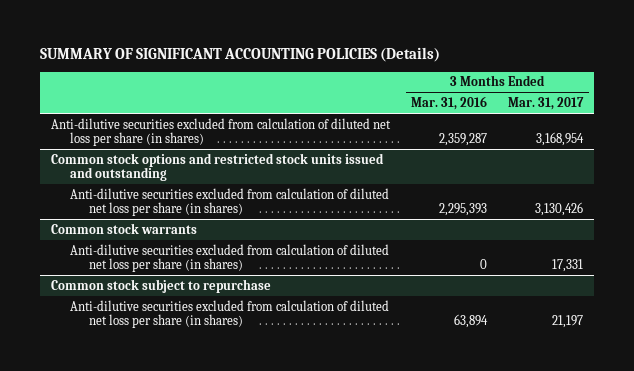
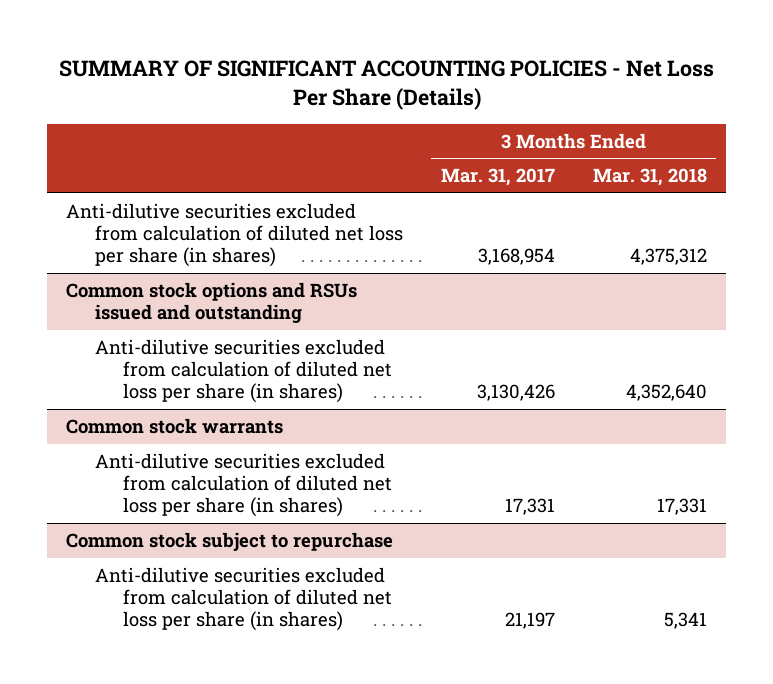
- SUMMARY OF SIGNIFICANT ACCOUNTING POLICIES (Details)
+ SUMMARY OF SIGNIFICANT ACCOUNTING POLICIES - Net Loss Per Share (Details)
- | 3 Months Ended Mar. 31, 2016 | 3 Months Ended Mar. 31, 2017
+ | 3 Months Ended Mar. 31, 2017 | 3 Months Ended Mar. 31, 2018
- Common stock options and restricted stock units issued and outstanding
+ Common stock options and RSUs issued and outstanding

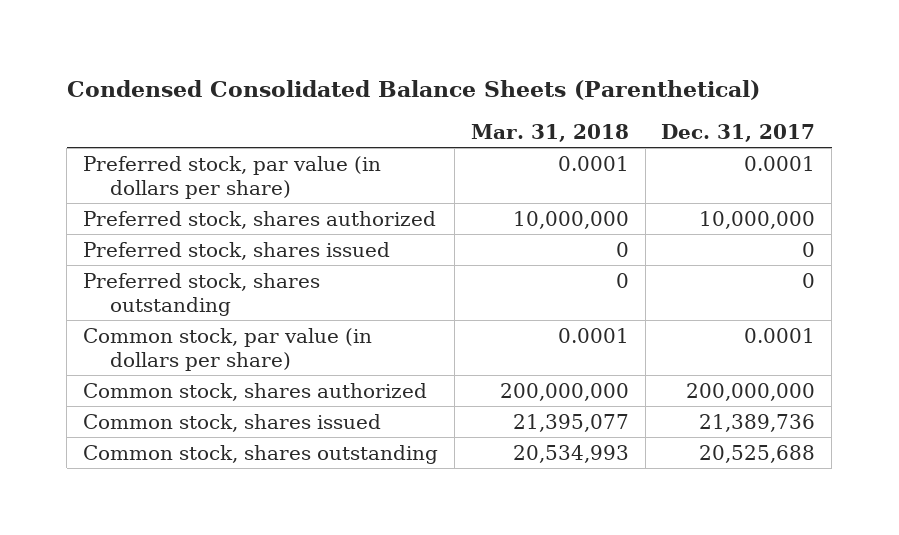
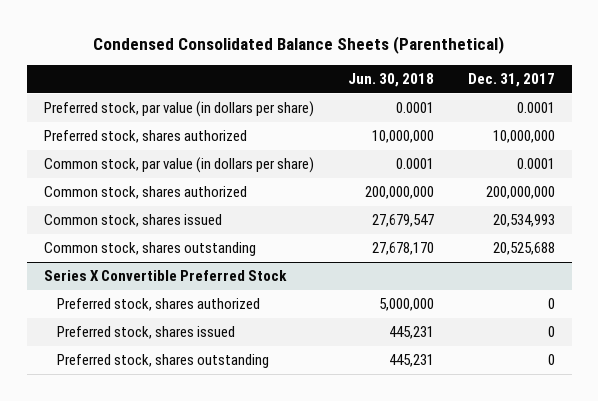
- | Mar. 31, 2018 | Dec. 31, 2017
+ | Jun. 30, 2018 | Dec. 31, 2017
- Preferred stock, shares issued | 0 | 0
- Preferred stock, shares outstanding | 0 | 0
- Common stock, shares issued | 21,395,077 | 21,389,736
+ Common stock, shares issued | 27,679,547 | 20,534,993
+ Series X Convertible Preferred Stock
+ Preferred stock, shares authorized | 5,000,000 | 0
+ Preferred stock, shares issued | 445,231 | 0
+ Preferred stock, shares outstanding | 445,231 | 0

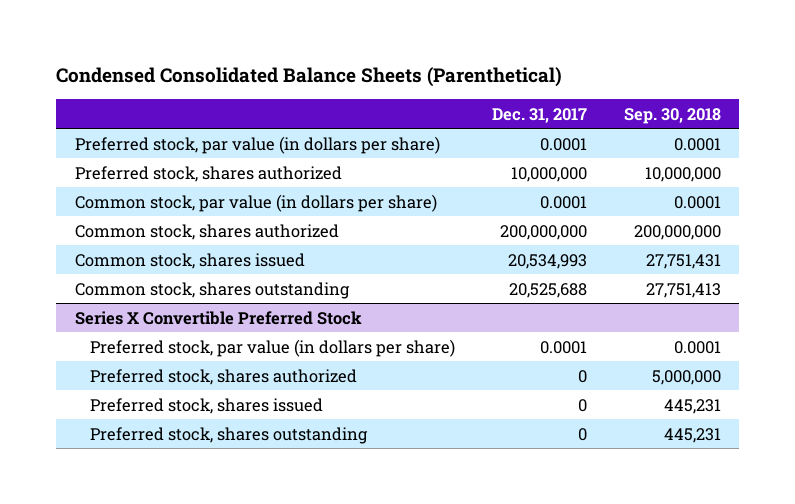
- | Jun. 30, 2018 | Dec. 31, 2017
+ | Dec. 31, 2017 | Sep. 30, 2018
@ Series X Convertible Preferred Stock
+ Preferred stock, par value (in dollars per share) | 0.0001 | 0.0001

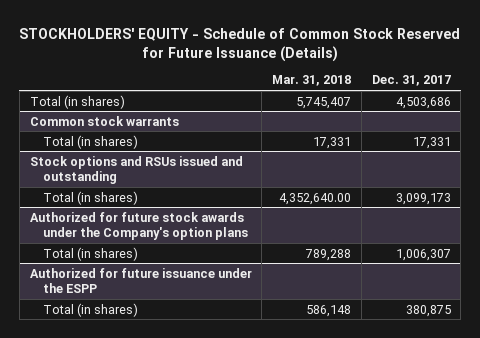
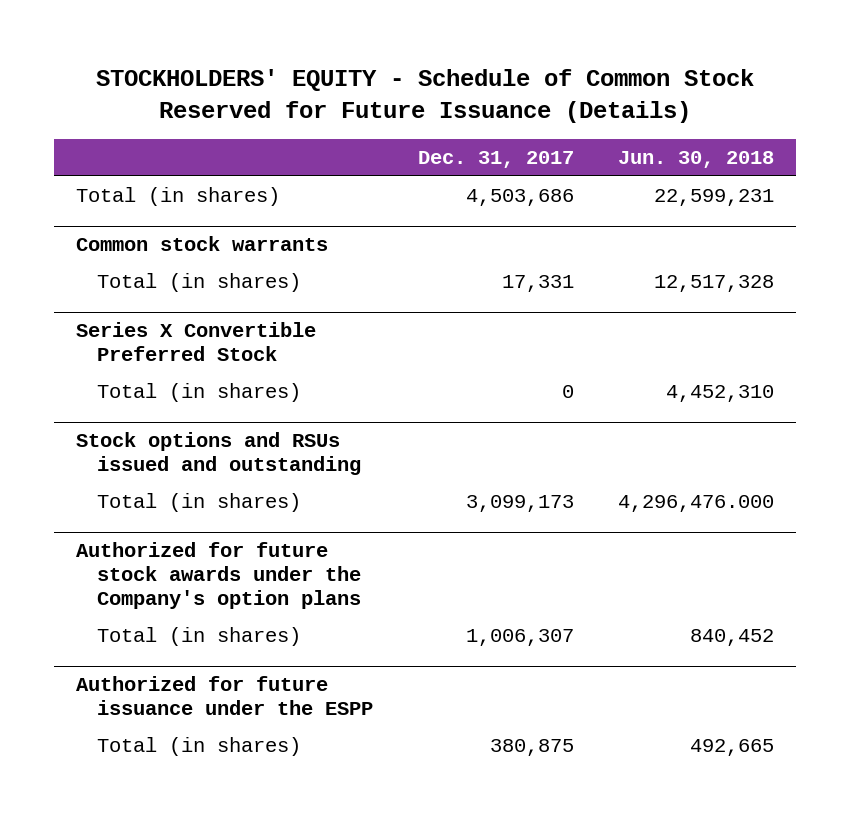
- | Mar. 31, 2018 | Dec. 31, 2017
+ | Dec. 31, 2017 | Jun. 30, 2018
+ Series X Convertible Preferred Stock
+ Total (in shares) | 0 | 4,452,310

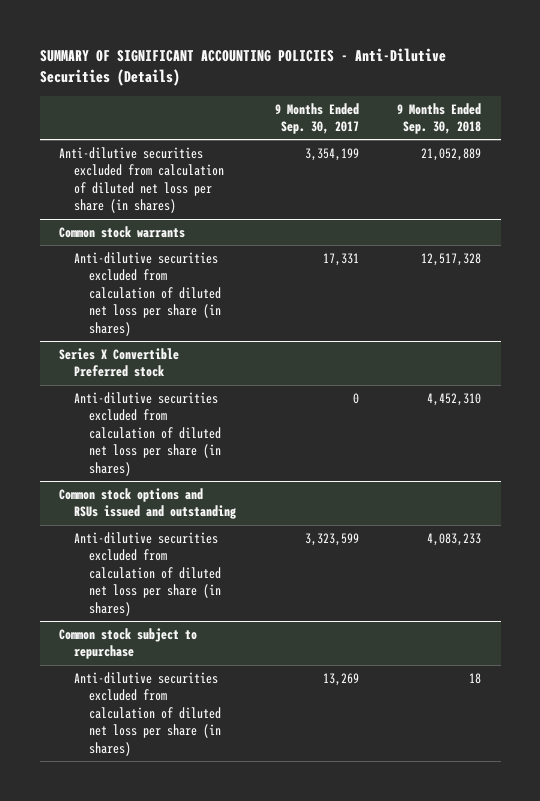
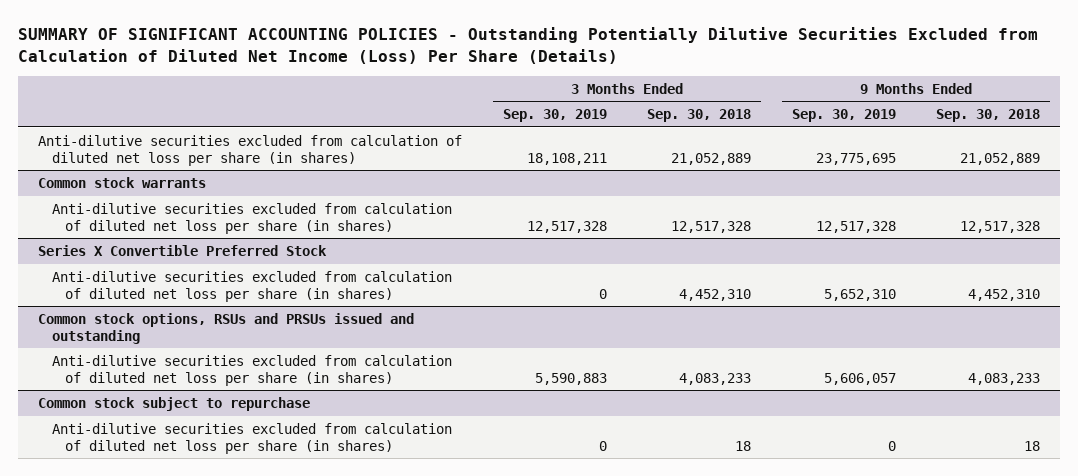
- SUMMARY OF SIGNIFICANT ACCOUNTING POLICIES - Anti-Dilutive Securities (Details)
+ SUMMARY OF SIGNIFICANT ACCOUNTING POLICIES - Outstanding Potentially Dilutive Securities Excluded from Calculation of Diluted Net Income (Loss) Per Share (Details)
- | 9 Months Ended Sep. 30, 2017 | 9 Months Ended Sep. 30, 2018
+ | 3 Months Ended Sep. 30, 2019 | 3 Months Ended Sep. 30, 2018 | 9 Months Ended Sep. 30, 2019 | 9 Months Ended Sep. 30, 2018
- Series X Convertible Preferred stock
+ Series X Convertible Preferred Stock
- Common stock options and RSUs issued and outstanding
+ Common stock options, RSUs and PRSUs issued and outstanding

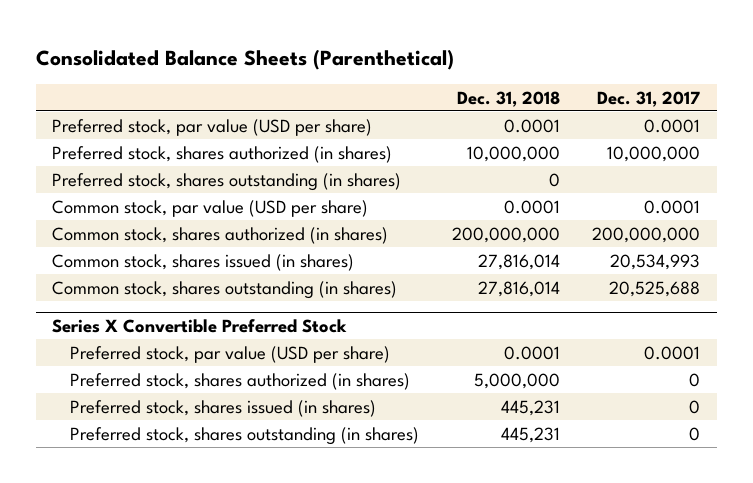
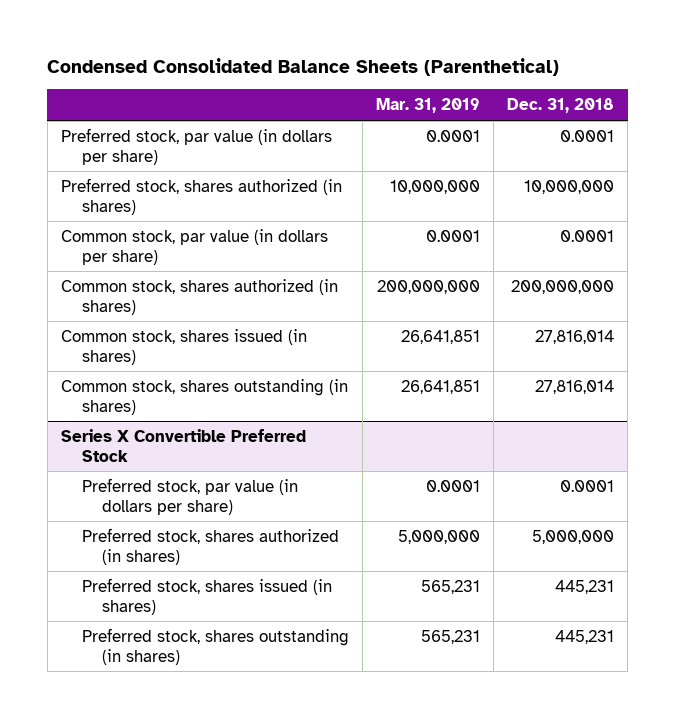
- Consolidated Balance Sheets (Parenthetical)
+ Condensed Consolidated Balance Sheets (Parenthetical)
- | Dec. 31, 2018 | Dec. 31, 2017
+ | Mar. 31, 2019 | Dec. 31, 2018
- Preferred stock, par value (USD per share) | 0.0001 | 0.0001
+ Preferred stock, par value (in dollars per share) | 0.0001 | 0.0001
- Preferred stock, shares outstanding (in shares) | 0 |
- Common stock, par value (USD per share) | 0.0001 | 0.0001
+ Common stock, par value (in dollars per share) | 0.0001 | 0.0001
@ Series X Convertible Preferred Stock
- Preferred stock, par value (USD per share) | 0.0001 | 0.0001
+ Preferred stock, par value (in dollars per share) | 0.0001 | 0.0001

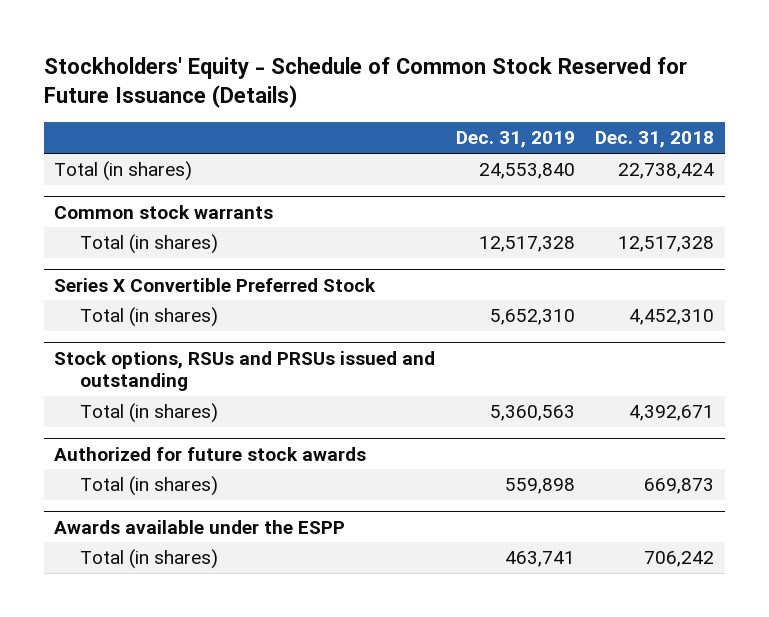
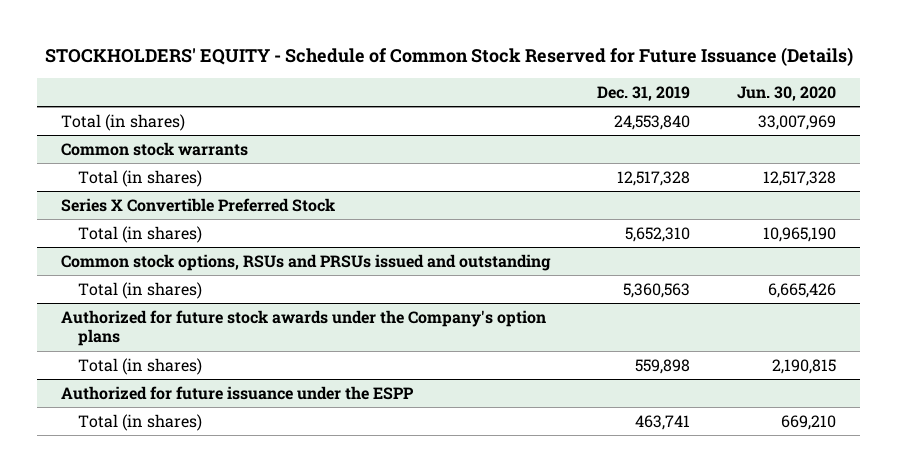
- Stockholders' Equity - Schedule of Common Stock Reserved for Future Issuance (Details)
+ STOCKHOLDERS' EQUITY - Schedule of Common Stock Reserved for Future Issuance (Details)
- | Dec. 31, 2019 | Dec. 31, 2018
+ | Dec. 31, 2019 | Jun. 30, 2020
- Stock options, RSUs and PRSUs issued and outstanding
+ Common stock options, RSUs and PRSUs issued and outstanding
- Authorized for future stock awards
+ Authorized for future stock awards under the Company's option plans
- Awards available under the ESPP
+ Authorized for future issuance under the ESPP

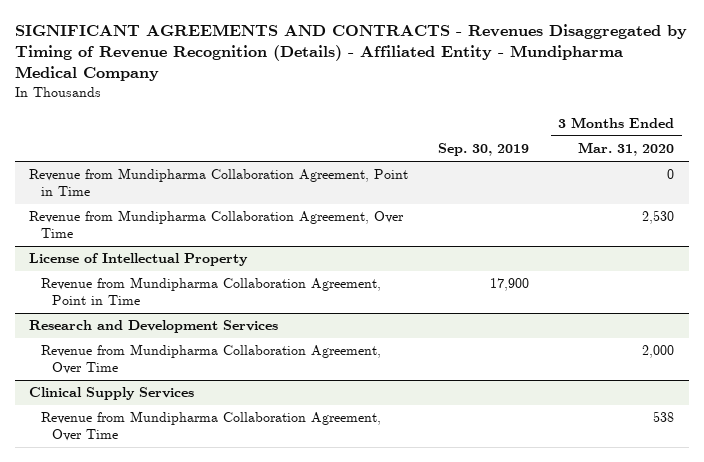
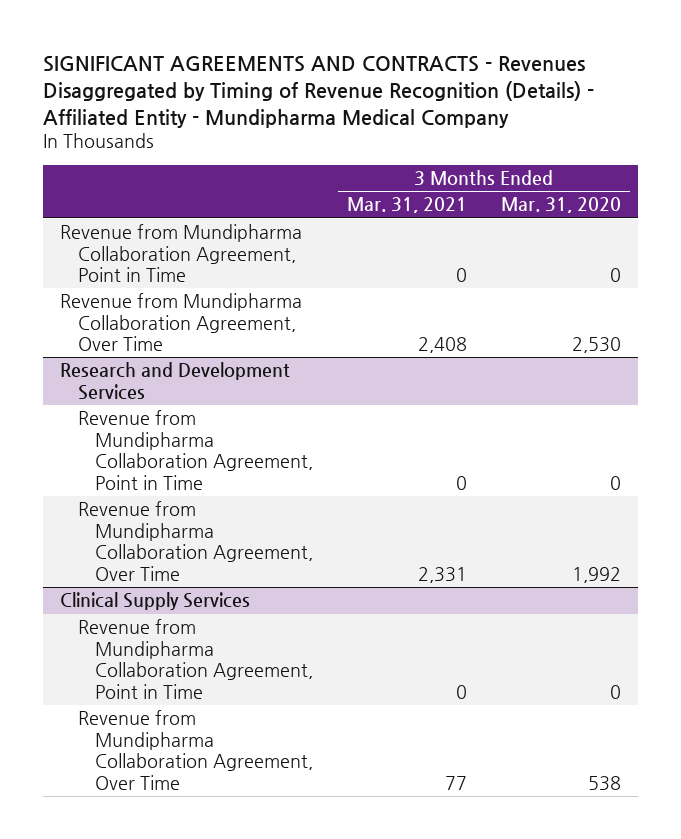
- | Sep. 30, 2019 | 3 Months Ended Mar. 31, 2020
+ | 3 Months Ended Mar. 31, 2021 | 3 Months Ended Mar. 31, 2020
- License of Intellectual Property
- Revenue from Mundipharma Collaboration Agreement, Point in Time | 17,900 |
@ Research and Development Services
- Revenue from Mundipharma Collaboration Agreement, Over Time | | 2,000
+ Revenue from Mundipharma Collaboration Agreement, Point in Time | 0 | 0
+ Revenue from Mundipharma Collaboration Agreement, Over Time | 2,331 | 1,992
@ Clinical Supply Services
+ Revenue from Mundipharma Collaboration Agreement, Point in Time | 0 | 0

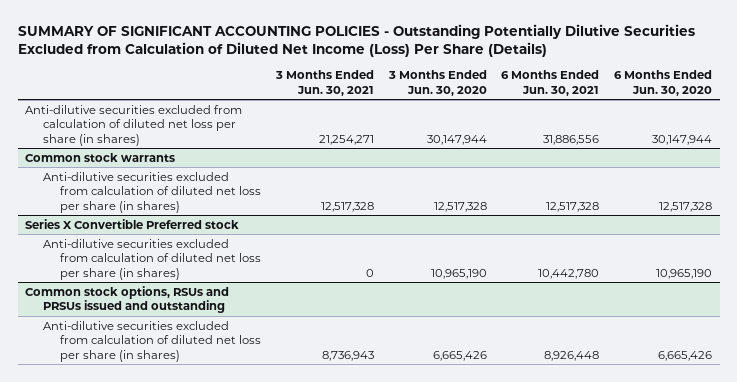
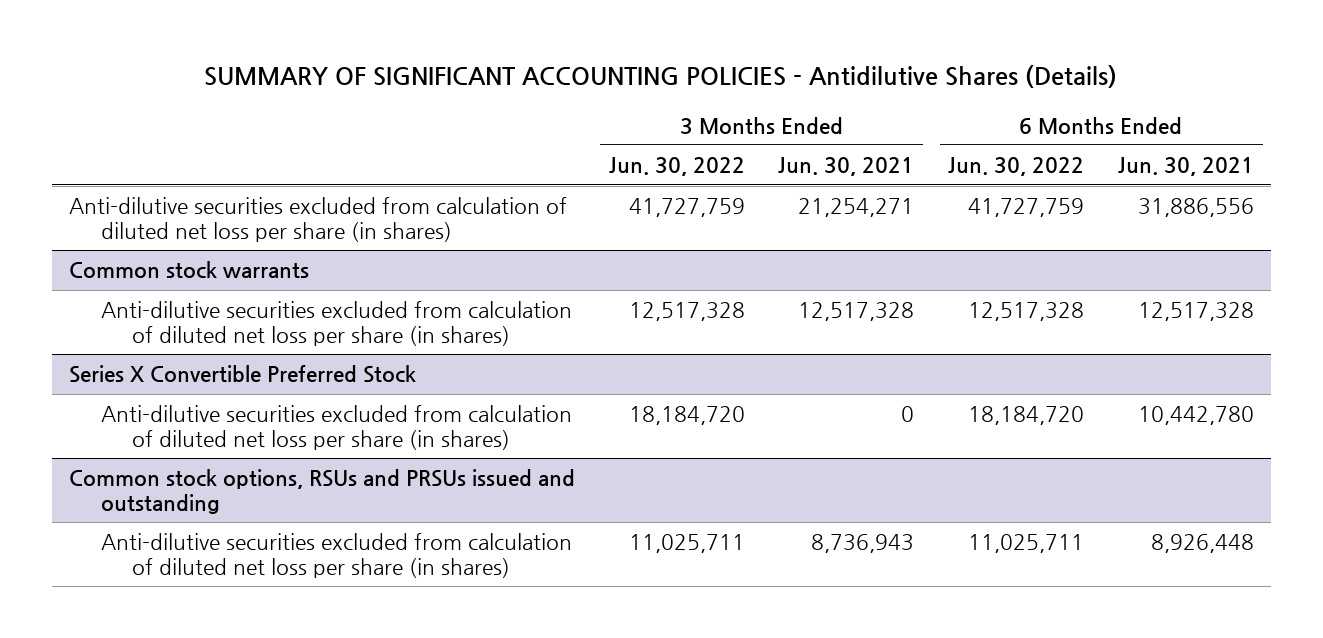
- SUMMARY OF SIGNIFICANT ACCOUNTING POLICIES - Outstanding Potentially Dilutive Securities Excluded from Calculation of Diluted Net Income (Loss) Per Share (Details)
+ SUMMARY OF SIGNIFICANT ACCOUNTING POLICIES - Antidilutive Shares (Details)
- | 3 Months Ended Jun. 30, 2021 | 3 Months Ended Jun. 30, 2020 | 6 Months Ended Jun. 30, 2021 | 6 Months Ended Jun. 30, 2020
+ | 3 Months Ended Jun. 30, 2022 | 3 Months Ended Jun. 30, 2021 | 6 Months Ended Jun. 30, 2022 | 6 Months Ended Jun. 30, 2021
- Series X Convertible Preferred stock
+ Series X Convertible Preferred Stock

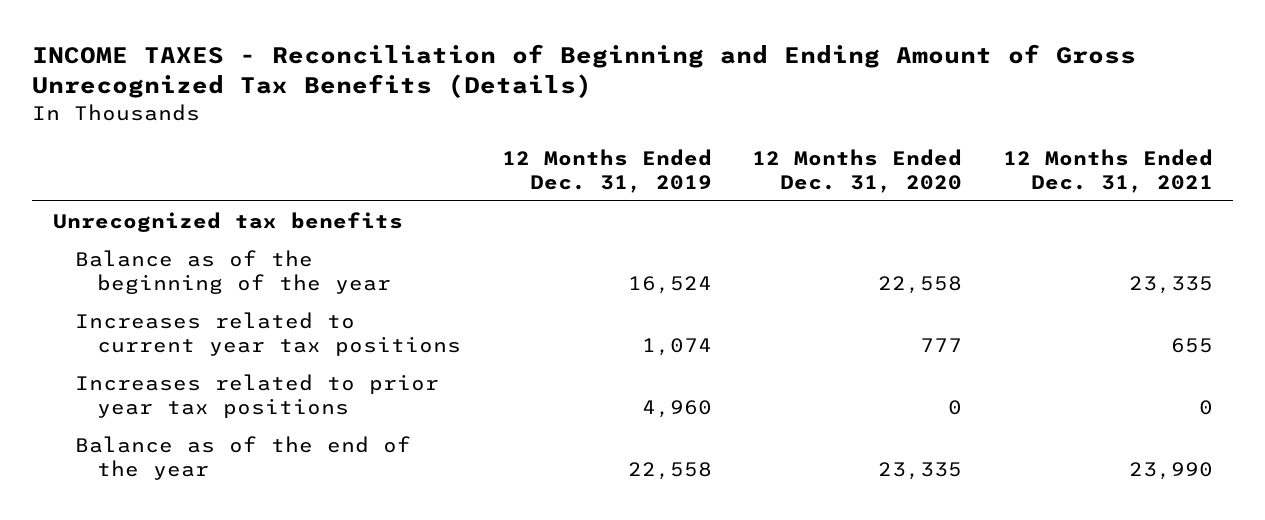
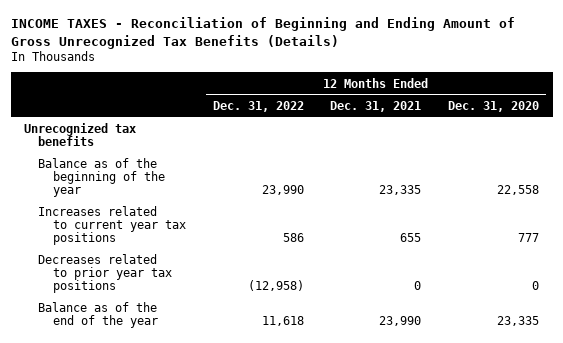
- | 12 Months Ended Dec. 31, 2019 | 12 Months Ended Dec. 31, 2020 | 12 Months Ended Dec. 31, 2021
+ | 12 Months Ended Dec. 31, 2022 | 12 Months Ended Dec. 31, 2021 | 12 Months Ended Dec. 31, 2020
- Increases related to prior year tax positions | 4,960 | 0 | 0
+ Decreases related to prior year tax positions | (12,958) | 0 | 0

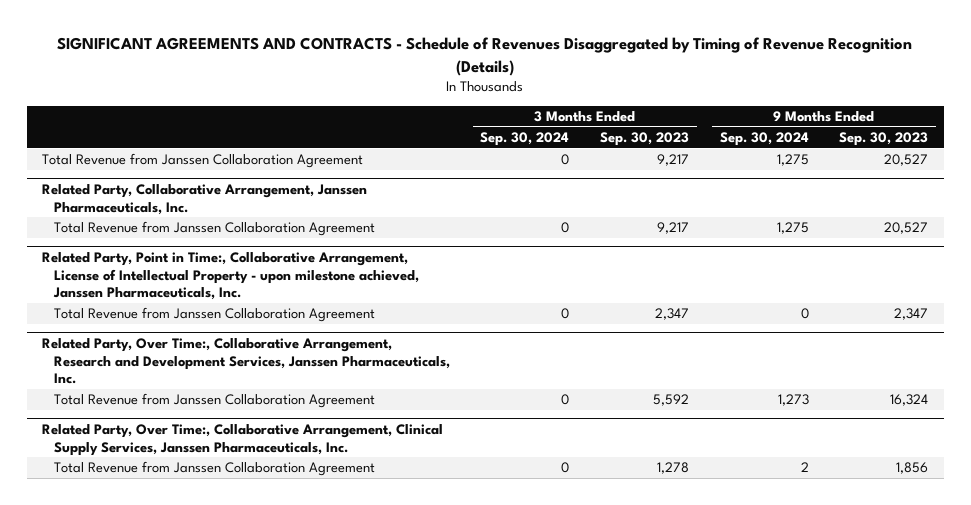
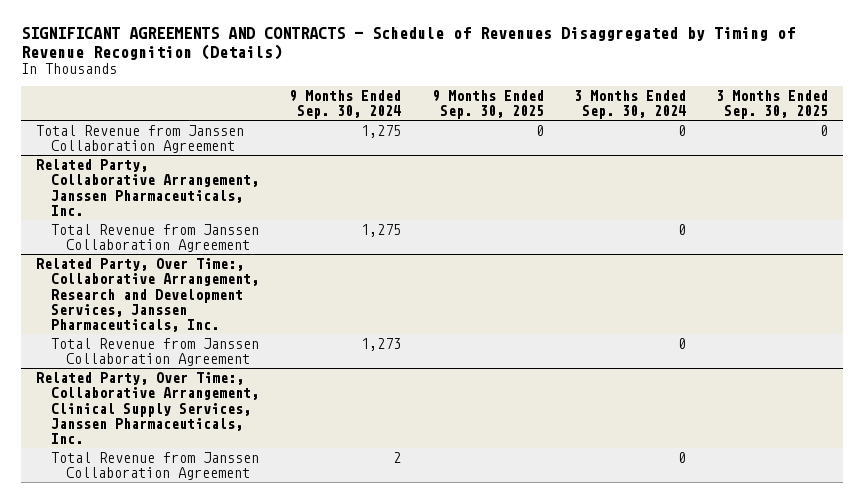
- | 3 Months Ended Sep. 30, 2024 | 3 Months Ended Sep. 30, 2023 | 9 Months Ended Sep. 30, 2024 | 9 Months Ended Sep. 30, 2023
+ | 9 Months Ended Sep. 30, 2024 | 9 Months Ended Sep. 30, 2025 | 3 Months Ended Sep. 30, 2024 | 3 Months Ended Sep. 30, 2025
- Related Party, Point in Time:, Collaborative Arrangement, License of Intellectual Property - upon milestone achieved, Janssen Pharmaceuticals, Inc.
- Total Revenue from Janssen Collaboration Agreement | 0 | 2,347 | 0 | 2,347

